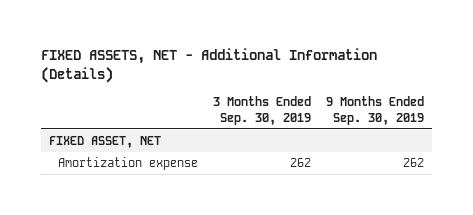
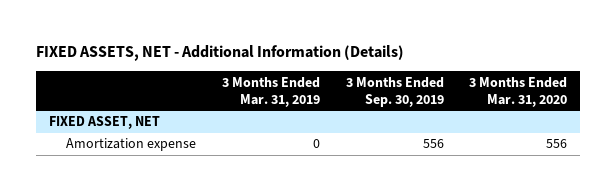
- | 3 Months Ended Sep. 30, 2019 | 9 Months Ended Sep. 30, 2019
+ | 3 Months Ended Mar. 31, 2019 | 3 Months Ended Sep. 30, 2019 | 3 Months Ended Mar. 31, 2020
- Amortization expense | 262 | 262
+ Amortization expense | 0 | 556 | 556

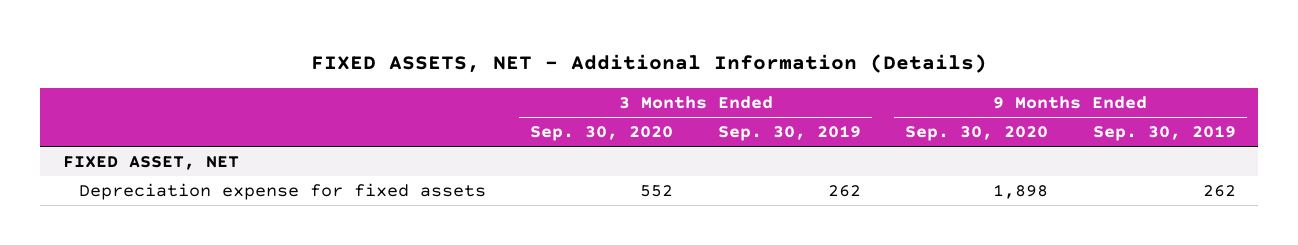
- | 3 Months Ended Mar. 31, 2019 | 3 Months Ended Sep. 30, 2019 | 3 Months Ended Mar. 31, 2020
+ | 3 Months Ended Sep. 30, 2020 | 3 Months Ended Sep. 30, 2019 | 9 Months Ended Sep. 30, 2020 | 9 Months Ended Sep. 30, 2019
- Amortization expense | 0 | 556 | 556
+ Depreciation expense for fixed assets | 552 | 262 | 1,898 | 262

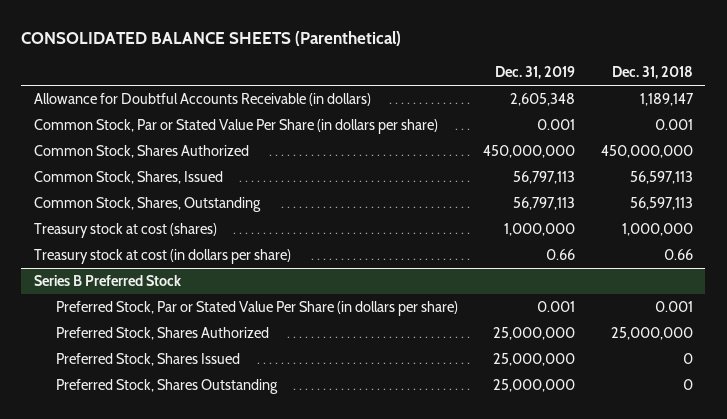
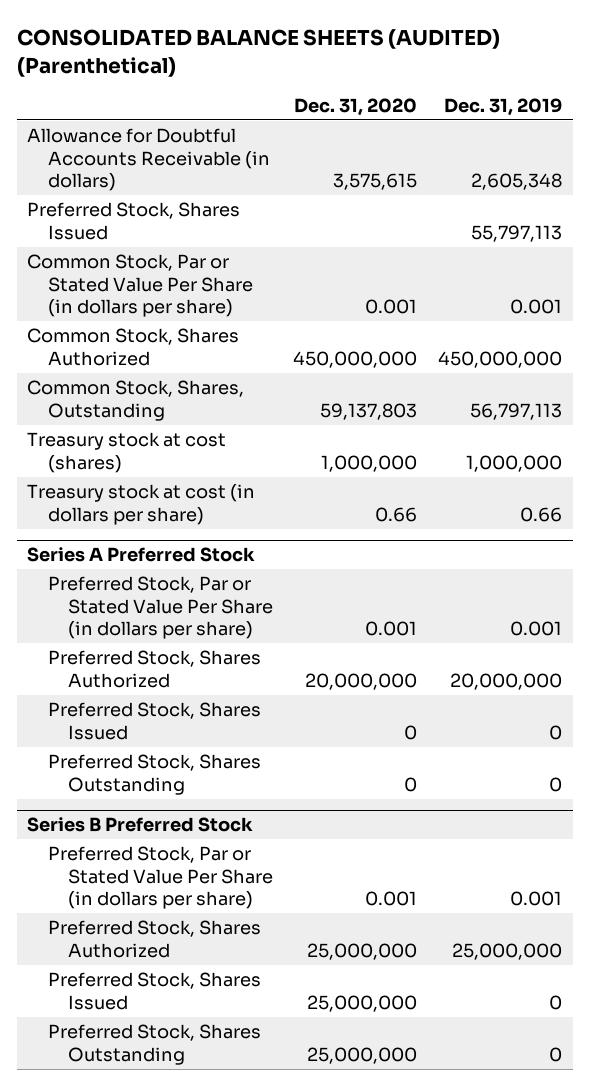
- CONSOLIDATED BALANCE SHEETS (Parenthetical)
+ CONSOLIDATED BALANCE SHEETS (AUDITED) (Parenthetical)
- | Dec. 31, 2019 | Dec. 31, 2018
+ | Dec. 31, 2020 | Dec. 31, 2019
+ Preferred Stock, Shares Issued | | 55,797,113
- Common Stock, Shares, Issued | 56,797,113 | 56,597,113
+ Series A Preferred Stock
+ Preferred Stock, Par or Stated Value Per Share (in dollars per share) | 0.001 | 0.001
+ Preferred Stock, Shares Authorized | 20,000,000 | 20,000,000
+ Preferred Stock, Shares Issued | 0 | 0
+ Preferred Stock, Shares Outstanding | 0 | 0
@ Series B Preferred Stock
- Preferred Stock, Shares Issued | 25,000,000 | 0
- Preferred Stock, Shares Outstanding | 25,000,000 | 0
+ Preferred Stock, Shares Issued | 25,000,000 | 0
+ Preferred Stock, Shares Outstanding | 25,000,000 | 0

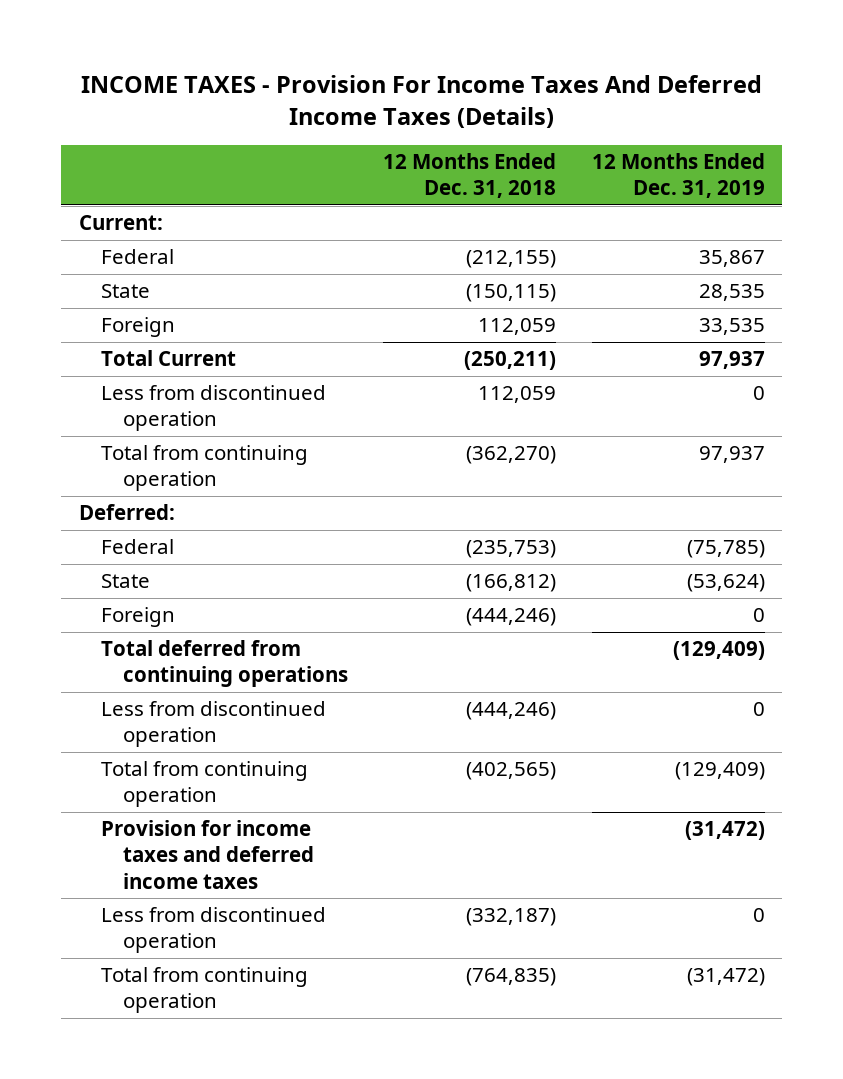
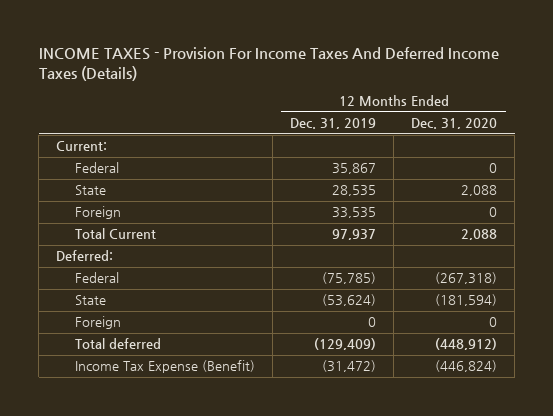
- | 12 Months Ended Dec. 31, 2018 | 12 Months Ended Dec. 31, 2019
+ | 12 Months Ended Dec. 31, 2019 | 12 Months Ended Dec. 31, 2020
- Less from discontinued operation | 112,059 | 0
- Total from continuing operation | (362,270) | 97,937
- Total deferred from continuing operations | | (129,409)
- Less from discontinued operation | (444,246) | 0
- Total from continuing operation | (402,565) | (129,409)
- Provision for income taxes and deferred income taxes | | (31,472)
- Less from discontinued operation | (332,187) | 0
- Total from continuing operation | (764,835) | (31,472)
+ Total deferred | (129,409) | (448,912)
+ Income Tax Expense (Benefit) | (31,472) | (446,824)

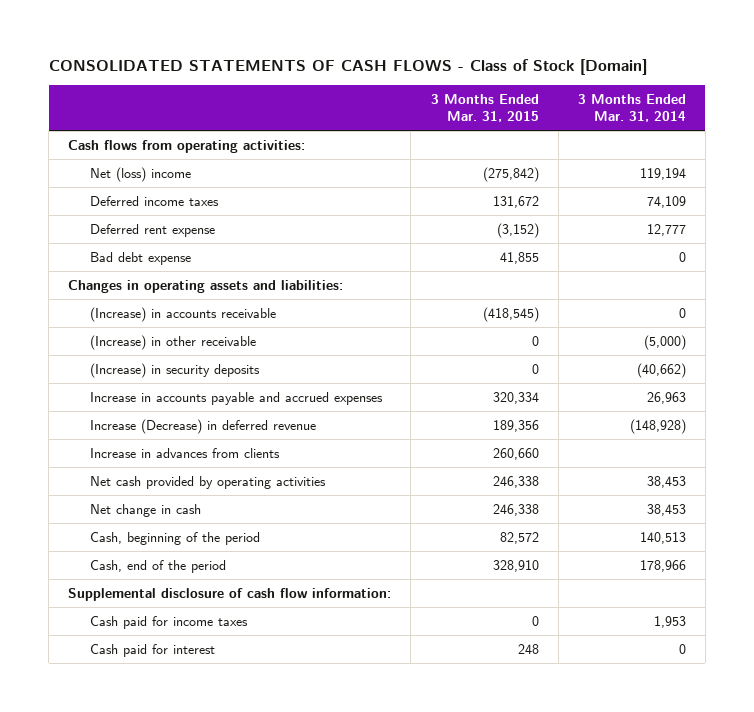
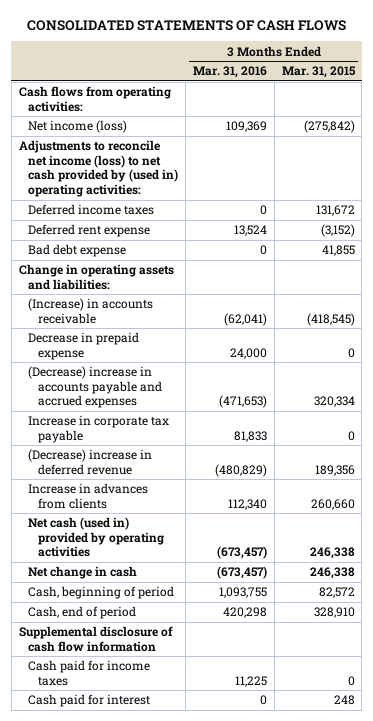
- CONSOLIDATED STATEMENTS OF CASH FLOWS - Class of Stock [Domain]
+ CONSOLIDATED STATEMENTS OF CASH FLOWS
- | 3 Months Ended Mar. 31, 2015 | 3 Months Ended Mar. 31, 2014
+ | 3 Months Ended Mar. 31, 2016 | 3 Months Ended Mar. 31, 2015
- Net (loss) income | (275,842) | 119,194
+ Net income (loss) | 109,369 | (275,842)
+ Adjustments to reconcile net income (loss) to net cash provided by (used in) operating activities:
- Changes in operating assets and liabilities:
+ Change in operating assets and liabilities:
- (Increase) in other receivable | 0 | (5,000)
- (Increase) in security deposits | 0 | (40,662)
- Increase in accounts payable and accrued expenses | 320,334 | 26,963
- Increase (Decrease) in deferred revenue | 189,356 | (148,928)
+ Decrease in prepaid expense | 24,000 | 0
+ (Decrease) increase in accounts payable and accrued expenses | (471,653) | 320,334
+ Increase in corporate tax payable | 81,833 | 0
+ (Decrease) increase in deferred revenue | (480,829) | 189,356
- Net cash provided by operating activities | 246,338 | 38,453
+ Net cash (used in) provided by operating activities | (673,457) | 246,338
- Cash, beginning of the period | 82,572 | 140,513
- Cash, end of the period | 328,910 | 178,966
- Supplemental disclosure of cash flow information:
+ Cash, beginning of period | 1,093,755 | 82,572
+ Cash, end of period | 420,298 | 328,910
+ Supplemental disclosure of cash flow information

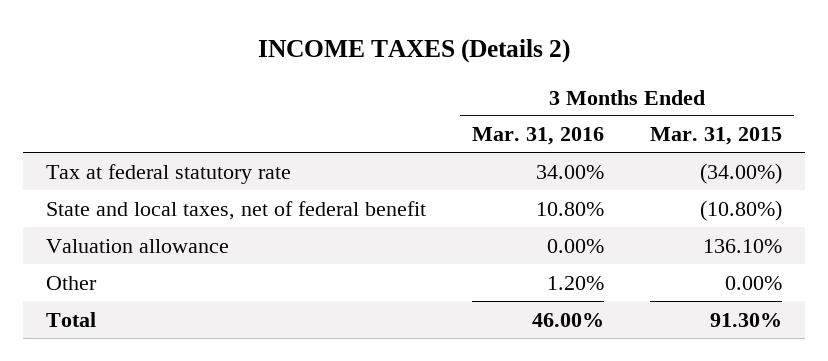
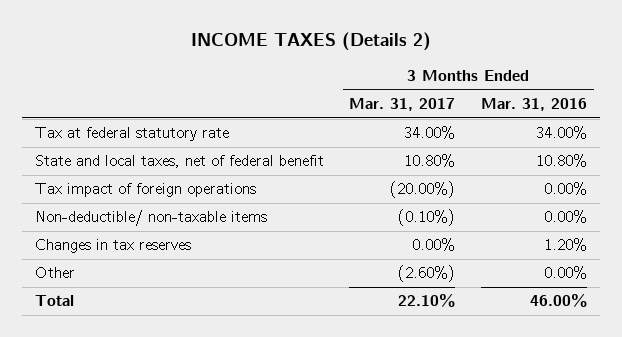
- | 3 Months Ended Mar. 31, 2016 | 3 Months Ended Mar. 31, 2015
+ | 3 Months Ended Mar. 31, 2017 | 3 Months Ended Mar. 31, 2016
- Valuation allowance | 0.00% | 136.10%
- Other | 1.20% | 0.00%
+ Tax impact of foreign operations | (20.00%) | 0.00%
+ Non-deductible/ non-taxable items | (0.10%) | 0.00%
+ Changes in tax reserves | 0.00% | 1.20%
+ Other | (2.60%) | 0.00%

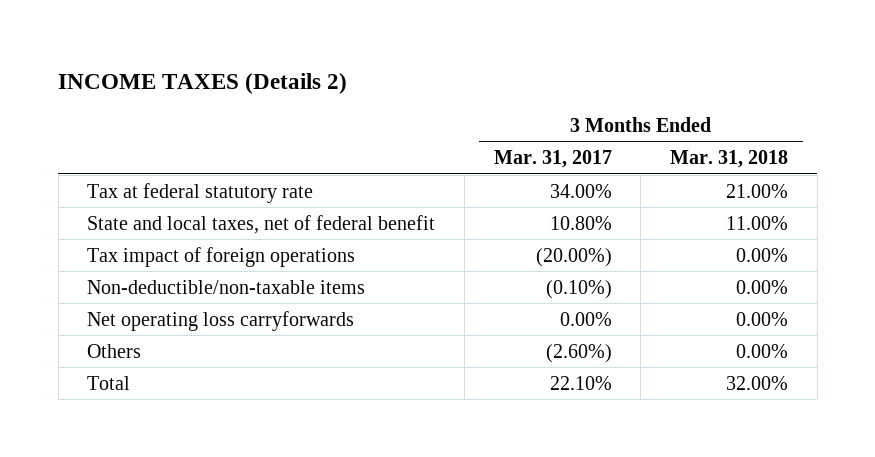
- | 3 Months Ended Mar. 31, 2017 | 3 Months Ended Mar. 31, 2016
+ | 3 Months Ended Mar. 31, 2017 | 3 Months Ended Mar. 31, 2018
- Non-deductible/ non-taxable items | (0.10%) | 0.00%
- Changes in tax reserves | 0.00% | 1.20%
- Other | (2.60%) | 0.00%
+ Non-deductible/non-taxable items | (0.10%) | 0.00%
+ Net operating loss carryforwards | 0.00% | 0.00%
+ Others | (2.60%) | 0.00%

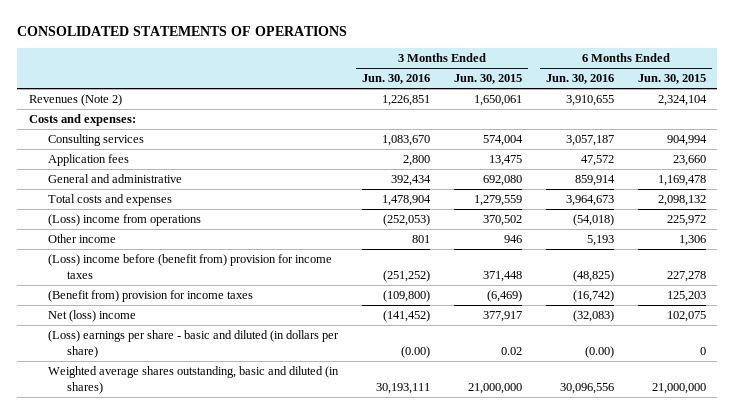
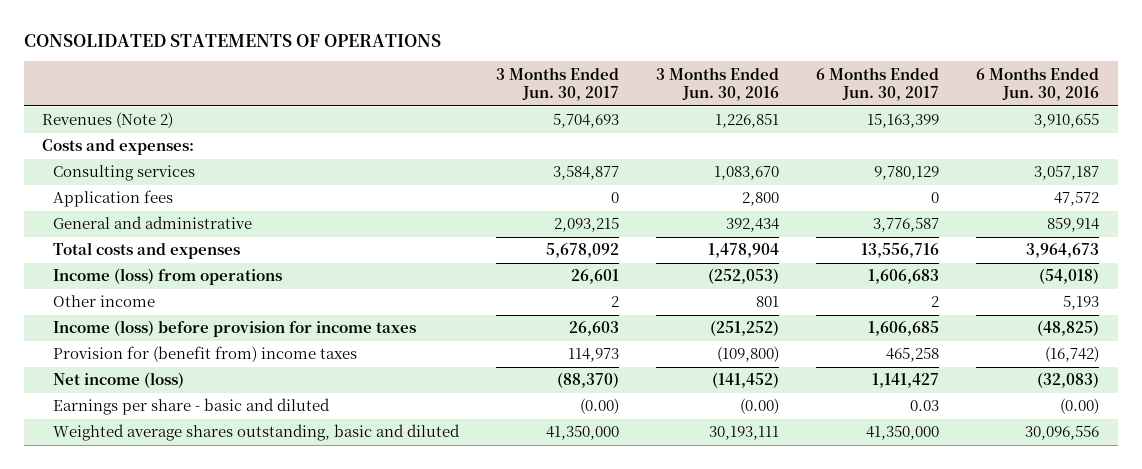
- | 3 Months Ended Jun. 30, 2016 | 3 Months Ended Jun. 30, 2015 | 6 Months Ended Jun. 30, 2016 | 6 Months Ended Jun. 30, 2015
+ | 3 Months Ended Jun. 30, 2017 | 3 Months Ended Jun. 30, 2016 | 6 Months Ended Jun. 30, 2017 | 6 Months Ended Jun. 30, 2016
- (Loss) income from operations | (252,053) | 370,502 | (54,018) | 225,972
+ Income (loss) from operations | 26,601 | (252,053) | 1,606,683 | (54,018)
- (Loss) income before (benefit from) provision for income taxes | (251,252) | 371,448 | (48,825) | 227,278
- (Benefit from) provision for income taxes | (109,800) | (6,469) | (16,742) | 125,203
- Net (loss) income | (141,452) | 377,917 | (32,083) | 102,075
- (Loss) earnings per share - basic and diluted (in dollars per share) | (0.00) | 0.02 | (0.00) | 0
- Weighted average shares outstanding, basic and diluted (in shares) | 30,193,111 | 21,000,000 | 30,096,556 | 21,000,000
+ Income (loss) before provision for income taxes | 26,603 | (251,252) | 1,606,685 | (48,825)
+ Provision for (benefit from) income taxes | 114,973 | (109,800) | 465,258 | (16,742)
+ Net income (loss) | (88,370) | (141,452) | 1,141,427 | (32,083)
+ Earnings per share - basic and diluted | (0.00) | (0.00) | 0.03 | (0.00)
+ Weighted average shares outstanding, basic and diluted | 41,350,000 | 30,193,111 | 41,350,000 | 30,096,556

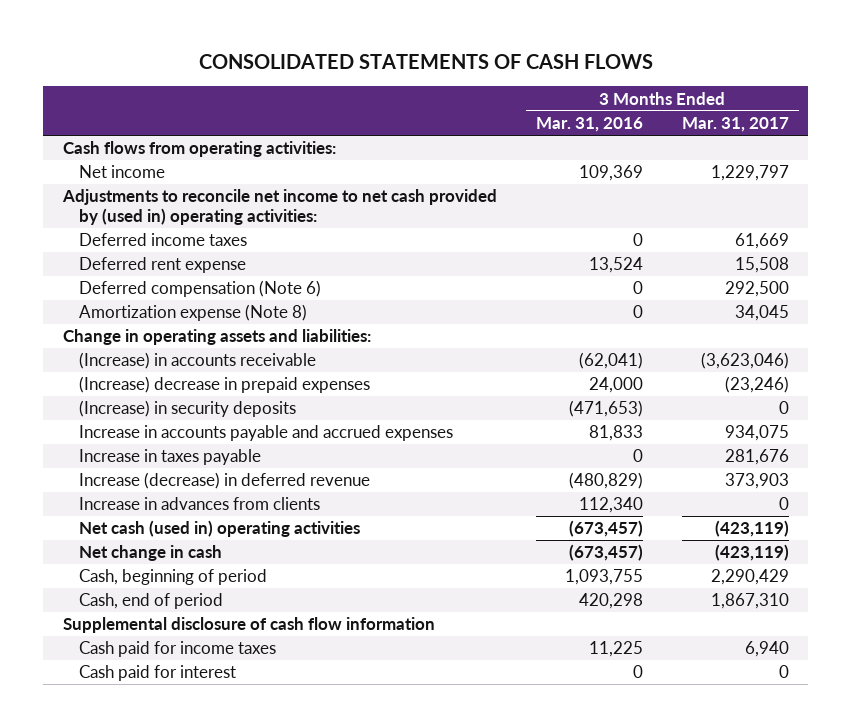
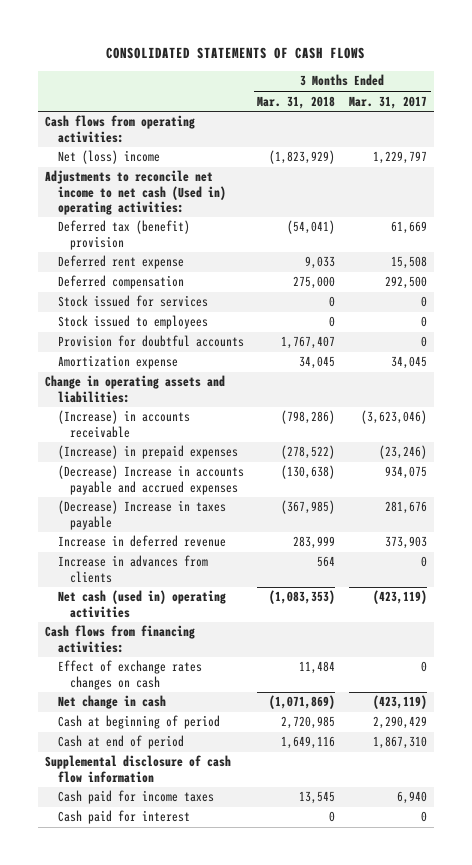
- | 3 Months Ended Mar. 31, 2016 | 3 Months Ended Mar. 31, 2017
+ | 3 Months Ended Mar. 31, 2018 | 3 Months Ended Mar. 31, 2017
- Net income | 109,369 | 1,229,797
- Adjustments to reconcile net income to net cash provided by (used in) operating activities:
- Deferred income taxes | 0 | 61,669
+ Net (loss) income | (1,823,929) | 1,229,797
+ Adjustments to reconcile net income to net cash (Used in) operating activities:
+ Deferred tax (benefit) provision | (54,041) | 61,669
- Deferred compensation (Note 6) | 0 | 292,500
- Amortization expense (Note 8) | 0 | 34,045
+ Deferred compensation | 275,000 | 292,500
+ Stock issued for services | 0 | 0
+ Stock issued to employees | 0 | 0
+ Provision for doubtful accounts | 1,767,407 | 0
+ Amortization expense | 34,045 | 34,045
- (Increase) decrease in prepaid expenses | 24,000 | (23,246)
- (Increase) in security deposits | (471,653) | 0
- Increase in accounts payable and accrued expenses | 81,833 | 934,075
- Increase in taxes payable | 0 | 281,676
- Increase (decrease) in deferred revenue | (480,829) | 373,903
+ (Increase) in prepaid expenses | (278,522) | (23,246)
+ (Decrease) Increase in accounts payable and accrued expenses | (130,638) | 934,075
+ (Decrease) Increase in taxes payable | (367,985) | 281,676
+ Increase in deferred revenue | 283,999 | 373,903
+ Cash flows from financing activities:
+ Effect of exchange rates changes on cash | 11,484 | 0
- Cash, beginning of period | 1,093,755 | 2,290,429
- Cash, end of period | 420,298 | 1,867,310
+ Cash at beginning of period | 2,720,985 | 2,290,429
+ Cash at end of period | 1,649,116 | 1,867,310

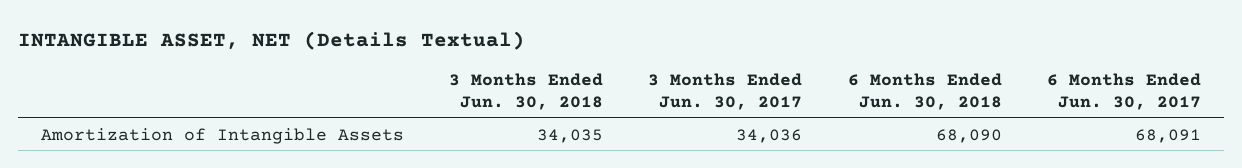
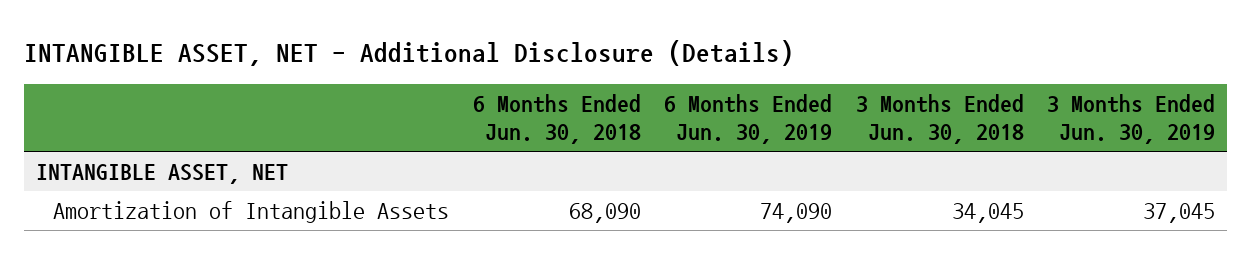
- INTANGIBLE ASSET, NET (Details Textual)
+ INTANGIBLE ASSET, NET - Additional Disclosure (Details)
- | 3 Months Ended Jun. 30, 2018 | 3 Months Ended Jun. 30, 2017 | 6 Months Ended Jun. 30, 2018 | 6 Months Ended Jun. 30, 2017
+ | 6 Months Ended Jun. 30, 2018 | 6 Months Ended Jun. 30, 2019 | 3 Months Ended Jun. 30, 2018 | 3 Months Ended Jun. 30, 2019
- Amortization of Intangible Assets | 34,035 | 34,036 | 68,090 | 68,091
+ INTANGIBLE ASSET, NET
+ Amortization of Intangible Assets | 68,090 | 74,090 | 34,045 | 37,045

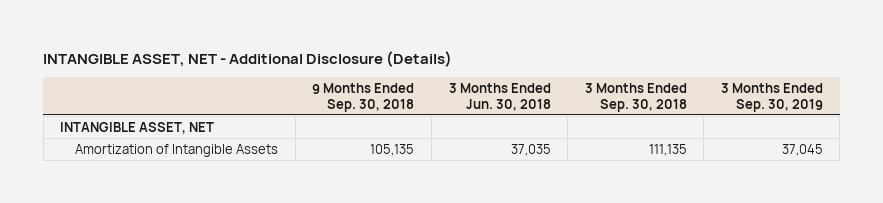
- | 6 Months Ended Jun. 30, 2018 | 6 Months Ended Jun. 30, 2019 | 3 Months Ended Jun. 30, 2018 | 3 Months Ended Jun. 30, 2019
+ | 9 Months Ended Sep. 30, 2018 | 3 Months Ended Jun. 30, 2018 | 3 Months Ended Sep. 30, 2018 | 3 Months Ended Sep. 30, 2019
- Amortization of Intangible Assets | 68,090 | 74,090 | 34,045 | 37,045
+ Amortization of Intangible Assets | 105,135 | 37,035 | 111,135 | 37,045

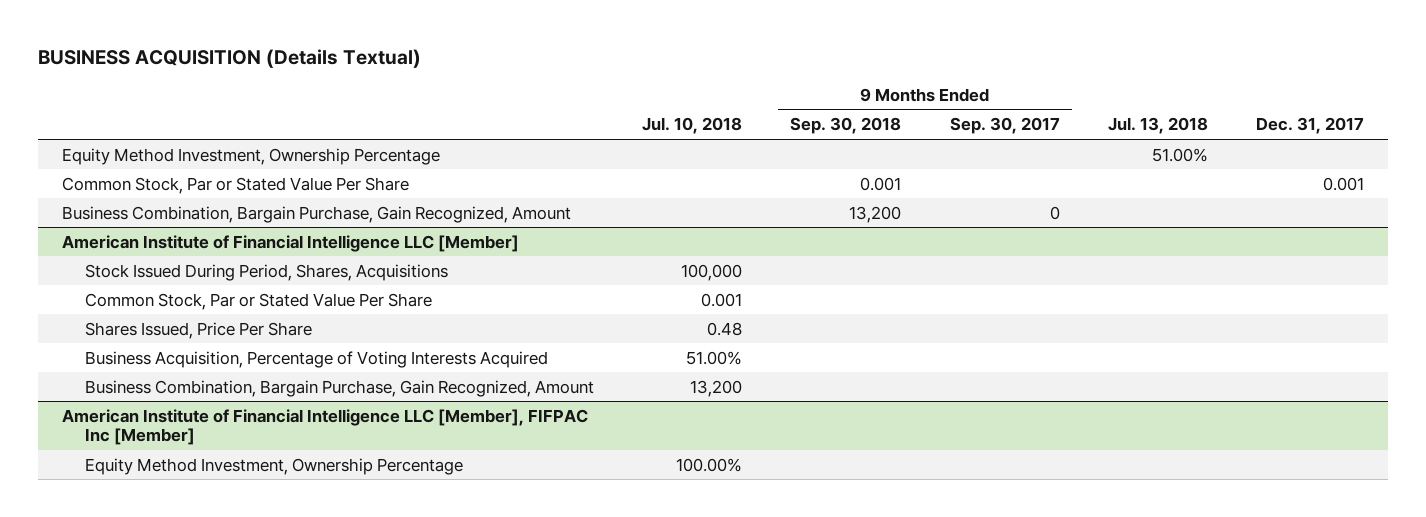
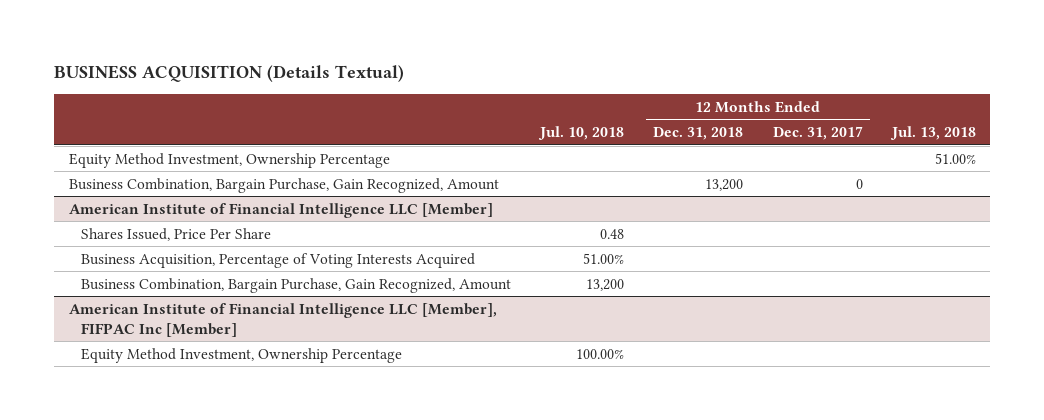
- | Jul. 10, 2018 | 9 Months Ended Sep. 30, 2018 | 9 Months Ended Sep. 30, 2017 | Jul. 13, 2018 | Dec. 31, 2017
+ | Jul. 10, 2018 | 12 Months Ended Dec. 31, 2018 | 12 Months Ended Dec. 31, 2017 | Jul. 13, 2018
- Common Stock, Par or Stated Value Per Share | | 0.001 | | | 0.001
@ American Institute of Financial Intelligence LLC [Member]
- Stock Issued During Period, Shares, Acquisitions | 100,000 | | | |
- Common Stock, Par or Stated Value Per Share | 0.001 | | | |

